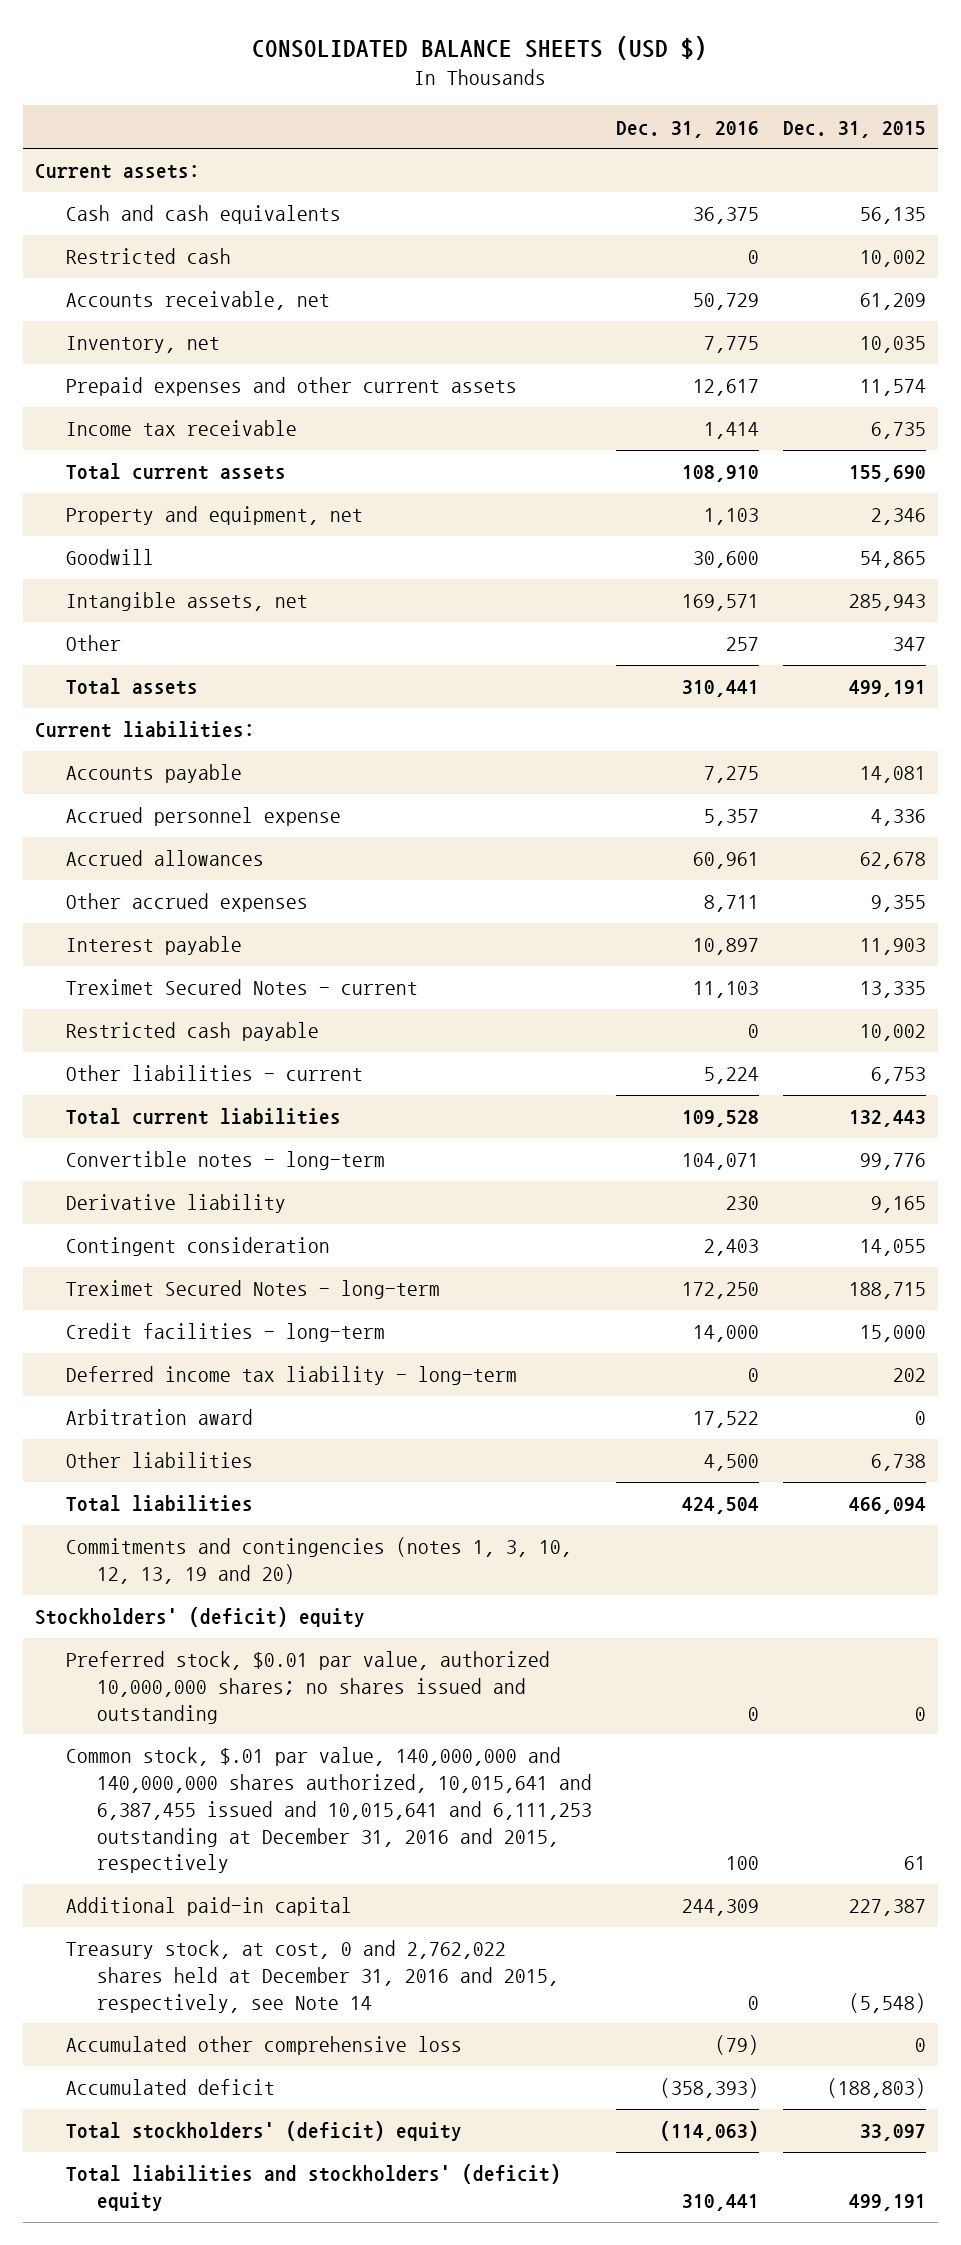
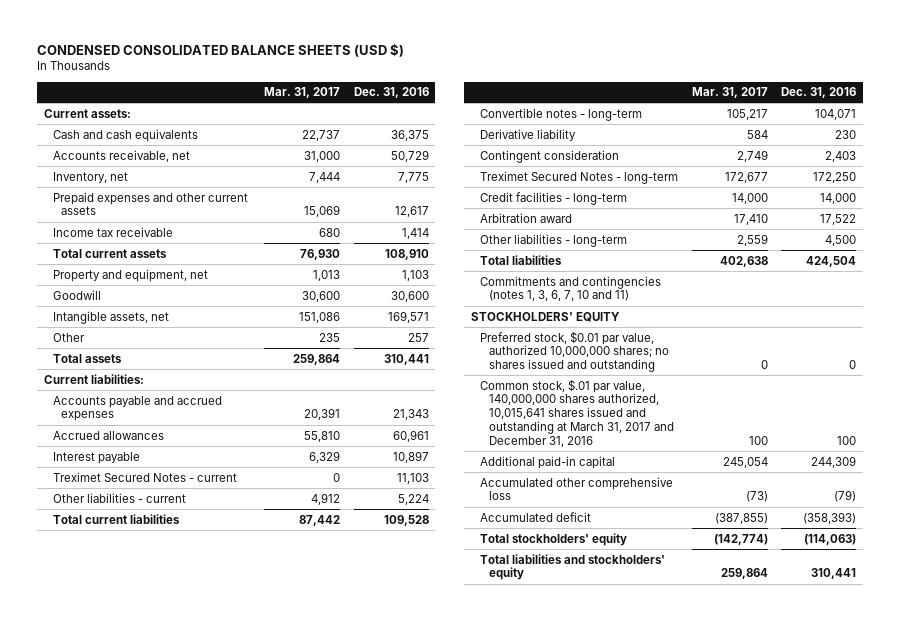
- CONSOLIDATED BALANCE SHEETS (USD $)
+ CONDENSED CONSOLIDATED BALANCE SHEETS (USD $)
- | Dec. 31, 2016 | Dec. 31, 2015
+ | Mar. 31, 2017 | Dec. 31, 2016
- Restricted cash | 0 | 10,002
- Accounts payable | 7,275 | 14,081
- Accrued personnel expense | 5,357 | 4,336
+ Accounts payable and accrued expenses | 20,391 | 21,343
- Other accrued expenses | 8,711 | 9,355
- Restricted cash payable | 0 | 10,002
- Deferred income tax liability - long-term | 0 | 202
- Other liabilities | 4,500 | 6,738
+ Other liabilities - long-term | 2,559 | 4,500
- Commitments and contingencies (notes 1, 3, 10, 12, 13, 19 and 20)
- Stockholders' (deficit) equity
+ Commitments and contingencies (notes 1, 3, 6, 7, 10 and 11)
+ STOCKHOLDERS' EQUITY
- Common stock, $.01 par value, 140,000,000 and 140,000,000 shares authorized, 10,015,641 and 6,387,455 issued and 10,015,641 and 6,111,253 outstanding at December 31, 2016 and 2015, respectively | 100 | 61
+ Common stock, $.01 par value, 140,000,000 shares authorized, 10,015,641 shares issued and outstanding at March 31, 2017 and December 31, 2016 | 100 | 100
- Treasury stock, at cost, 0 and 2,762,022 shares held at December 31, 2016 and 2015, respectively, see Note 14 | 0 | (5,548)
- Total stockholders' (deficit) equity | (114,063) | 33,097
- Total liabilities and stockholders' (deficit) equity | 310,441 | 499,191
+ Total stockholders' equity | (142,774) | (114,063)
+ Total liabilities and stockholders' equity | 259,864 | 310,441

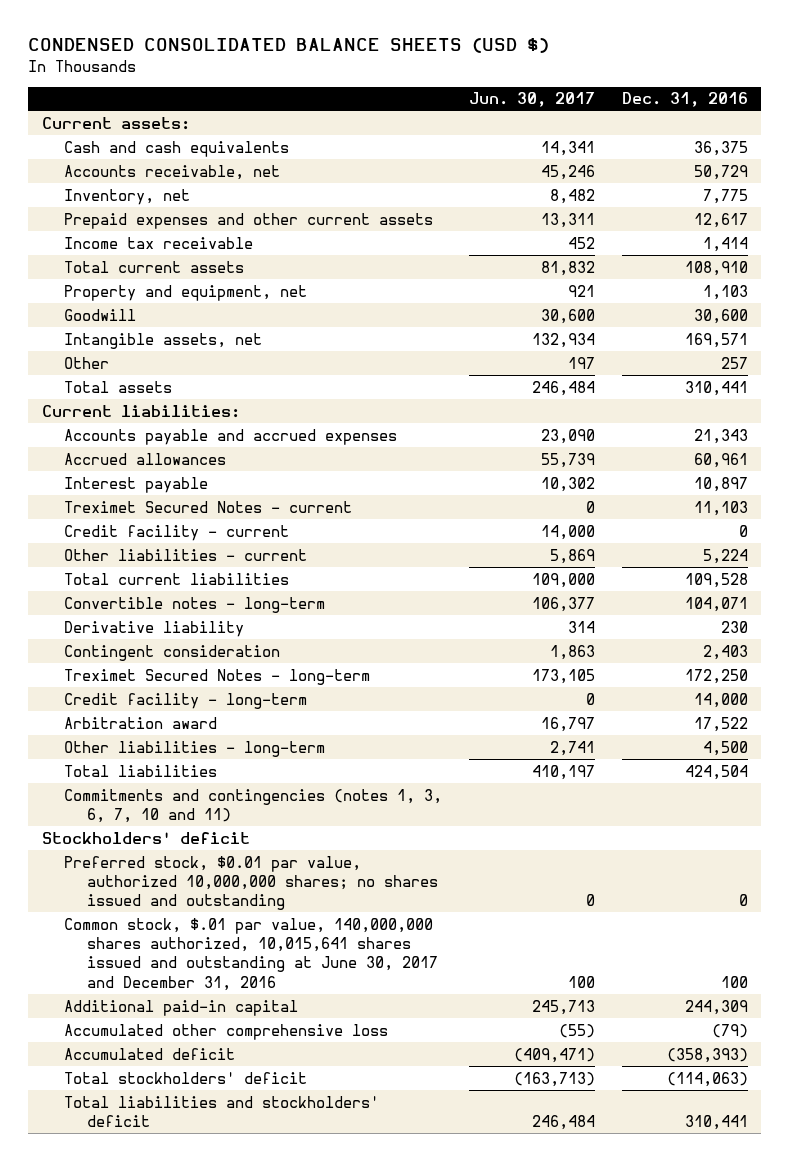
- | Mar. 31, 2017 | Dec. 31, 2016
+ | Jun. 30, 2017 | Dec. 31, 2016
+ Credit facility - current | 14,000 | 0
- Credit facilities - long-term | 14,000 | 14,000
+ Credit facility - long-term | 0 | 14,000
- STOCKHOLDERS' EQUITY
+ Stockholders' deficit
- Common stock, $.01 par value, 140,000,000 shares authorized, 10,015,641 shares issued and outstanding at March 31, 2017 and December 31, 2016 | 100 | 100
+ Common stock, $.01 par value, 140,000,000 shares authorized, 10,015,641 shares issued and outstanding at June 30, 2017 and December 31, 2016 | 100 | 100
- Total stockholders' equity | (142,774) | (114,063)
- Total liabilities and stockholders' equity | 259,864 | 310,441
+ Total stockholders' deficit | (163,713) | (114,063)
+ Total liabilities and stockholders' deficit | 246,484 | 310,441

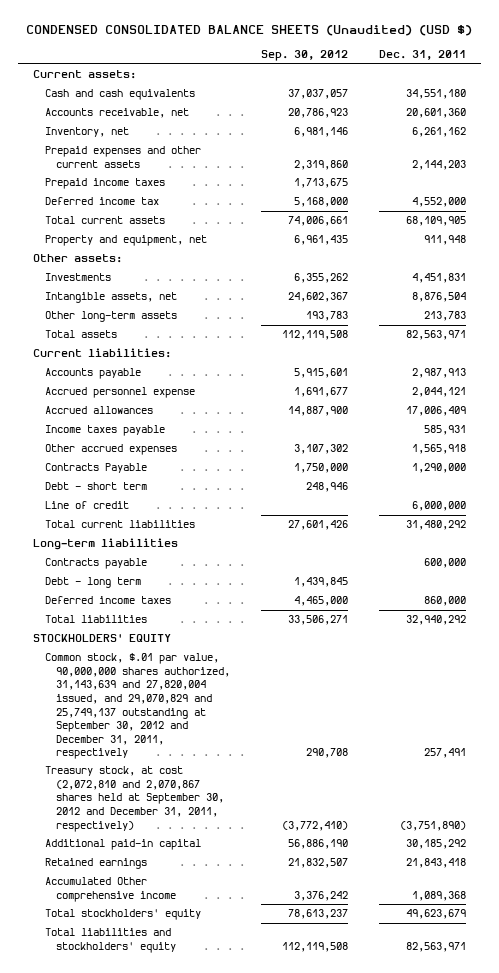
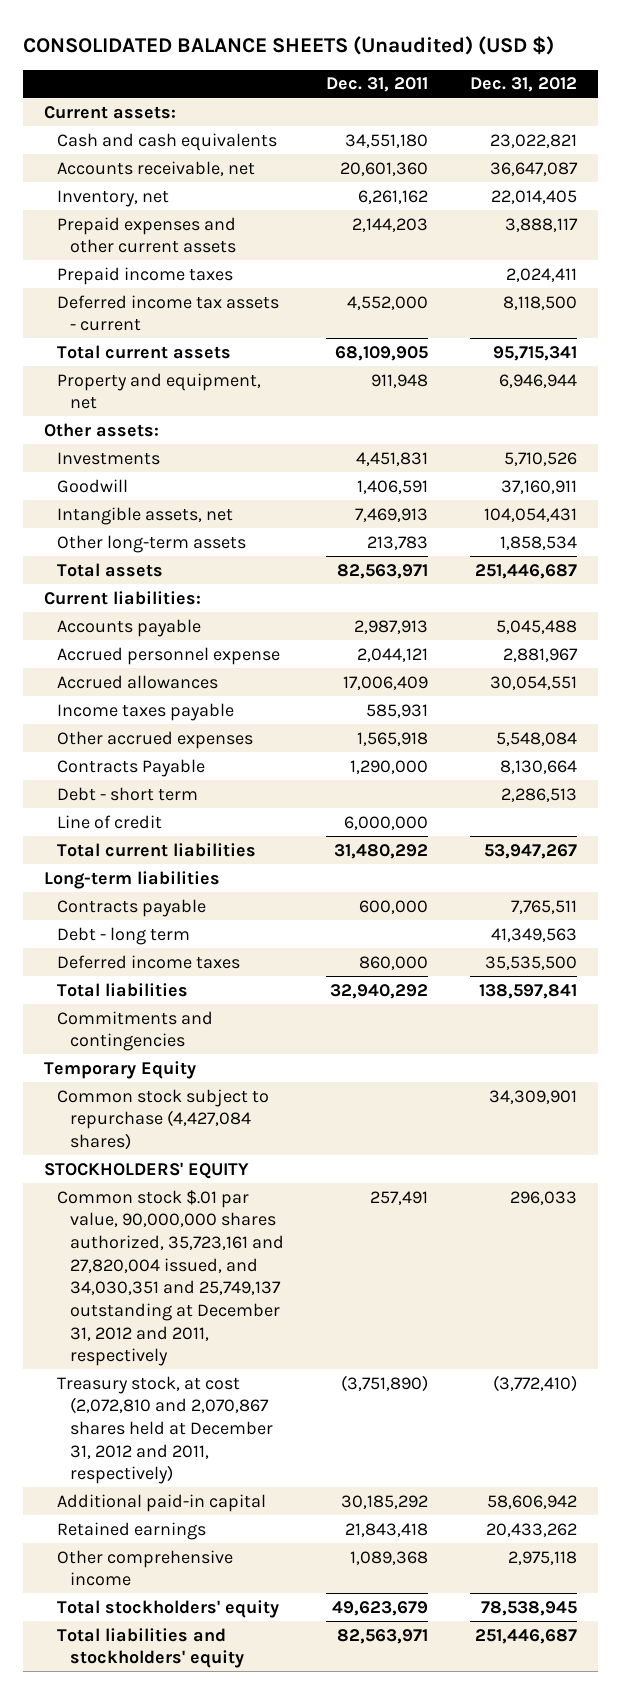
- CONDENSED CONSOLIDATED BALANCE SHEETS (Unaudited) (USD $)
+ CONSOLIDATED BALANCE SHEETS (Unaudited) (USD $)
- | Sep. 30, 2012 | Dec. 31, 2011
+ | Dec. 31, 2011 | Dec. 31, 2012
- Deferred income tax | 5,168,000 | 4,552,000
+ Deferred income tax assets - current | 4,552,000 | 8,118,500
- Intangible assets, net | 24,602,367 | 8,876,504
+ Goodwill | 1,406,591 | 37,160,911
+ Intangible assets, net | 7,469,913 | 104,054,431
+ Commitments and contingencies
+ Temporary Equity
+ Common stock subject to repurchase (4,427,084 shares) | | 34,309,901
- Common stock, $.01 par value, 90,000,000 shares authorized, 31,143,639 and 27,820,004 issued, and 29,070,829 and 25,749,137 outstanding at September 30, 2012 and December 31, 2011, respectively | 290,708 | 257,491
- Treasury stock, at cost (2,072,810 and 2,070,867 shares held at September 30, 2012 and December 31, 2011, respectively) | (3,772,410) | (3,751,890)
+ Common stock $.01 par value, 90,000,000 shares authorized, 35,723,161 and 27,820,004 issued, and 34,030,351 and 25,749,137 outstanding at December 31, 2012 and 2011, respectively | 257,491 | 296,033
+ Treasury stock, at cost (2,072,810 and 2,070,867 shares held at December 31, 2012 and 2011, respectively) | (3,751,890) | (3,772,410)
- Accumulated Other comprehensive income | 3,376,242 | 1,089,368
+ Other comprehensive income | 1,089,368 | 2,975,118

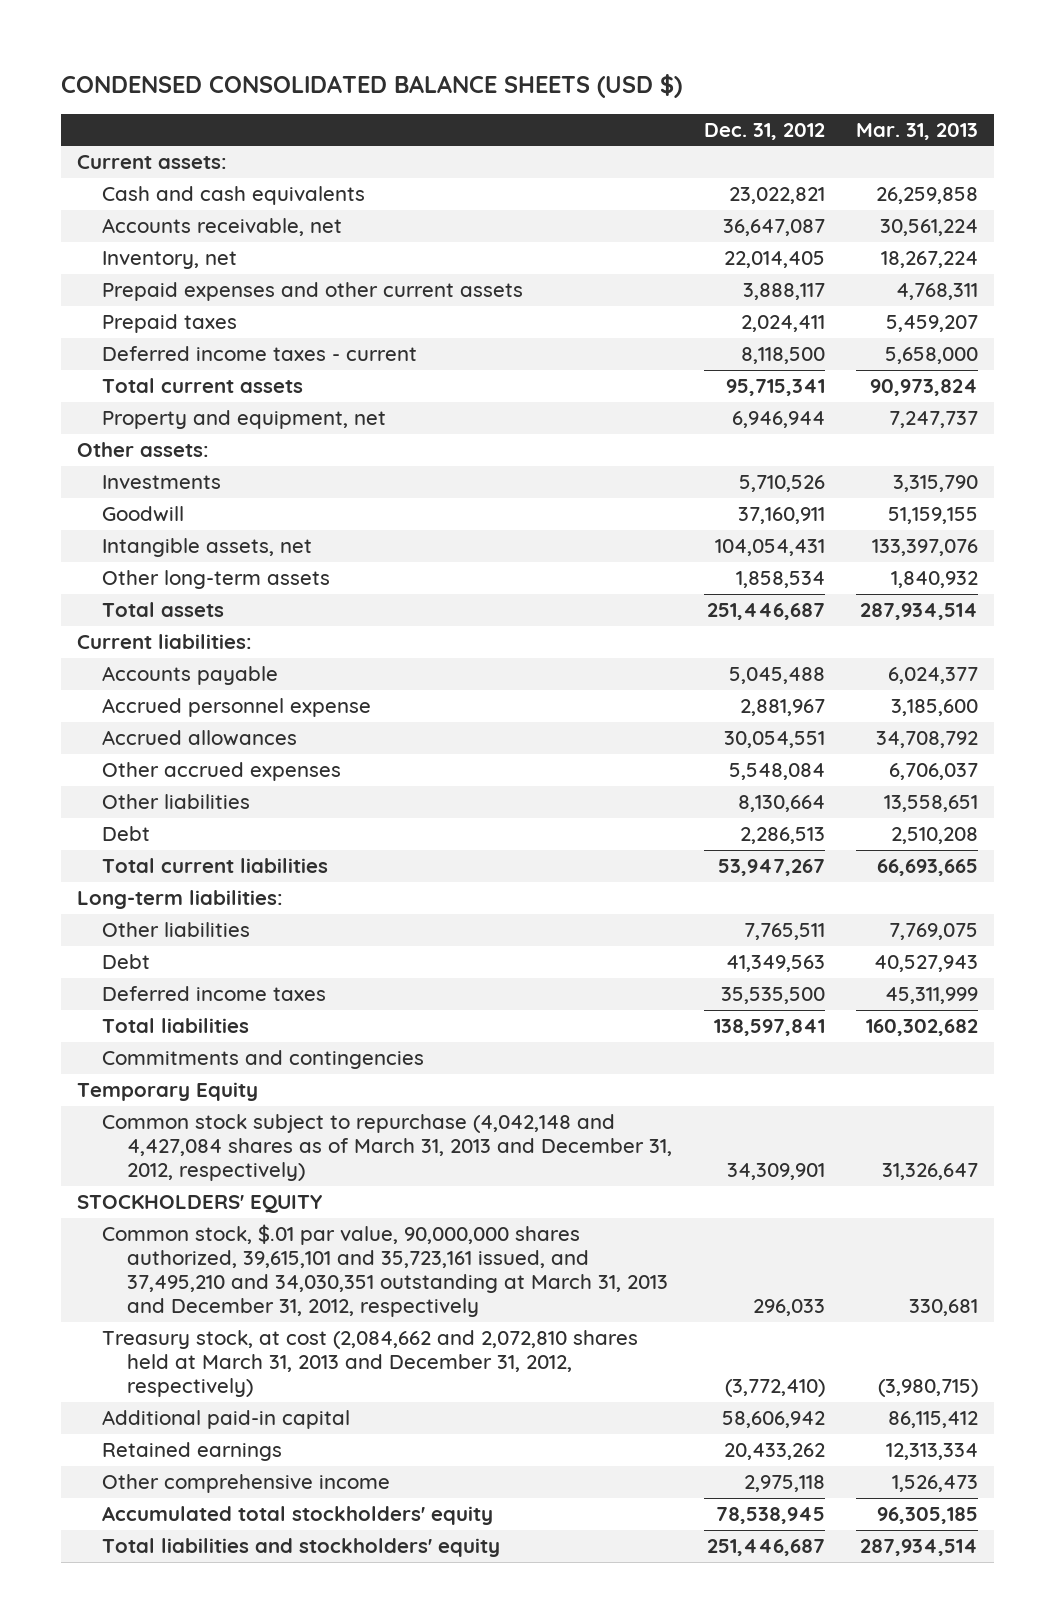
- CONSOLIDATED BALANCE SHEETS (Unaudited) (USD $)
+ CONDENSED CONSOLIDATED BALANCE SHEETS (USD $)
- | Dec. 31, 2011 | Dec. 31, 2012
+ | Dec. 31, 2012 | Mar. 31, 2013
- Prepaid income taxes | | 2,024,411
- Deferred income tax assets - current | 4,552,000 | 8,118,500
+ Prepaid taxes | 2,024,411 | 5,459,207
+ Deferred income taxes - current | 8,118,500 | 5,658,000
- Income taxes payable | 585,931 |
- Contracts Payable | 1,290,000 | 8,130,664
- Debt - short term | | 2,286,513
- Line of credit | 6,000,000 |
+ Other liabilities | 8,130,664 | 13,558,651
+ Debt | 2,286,513 | 2,510,208
- Long-term liabilities
- Contracts payable | 600,000 | 7,765,511
- Debt - long term | | 41,349,563
+ Long-term liabilities:
+ Other liabilities | 7,765,511 | 7,769,075
+ Debt | 41,349,563 | 40,527,943
- Common stock subject to repurchase (4,427,084 shares) | | 34,309,901
+ Common stock subject to repurchase (4,042,148 and 4,427,084 shares as of March 31, 2013 and December 31, 2012, respectively) | 34,309,901 | 31,326,647
- Common stock $.01 par value, 90,000,000 shares authorized, 35,723,161 and 27,820,004 issued, and 34,030,351 and 25,749,137 outstanding at December 31, 2012 and 2011, respectively | 257,491 | 296,033
- Treasury stock, at cost (2,072,810 and 2,070,867 shares held at December 31, 2012 and 2011, respectively) | (3,751,890) | (3,772,410)
+ Common stock, $.01 par value, 90,000,000 shares authorized, 39,615,101 and 35,723,161 issued, and 37,495,210 and 34,030,351 outstanding at March 31, 2013 and December 31, 2012, respectively | 296,033 | 330,681
+ Treasury stock, at cost (2,084,662 and 2,072,810 shares held at March 31, 2013 and December 31, 2012, respectively) | (3,772,410) | (3,980,715)
- Total stockholders' equity | 49,623,679 | 78,538,945
+ Accumulated total stockholders' equity | 78,538,945 | 96,305,185

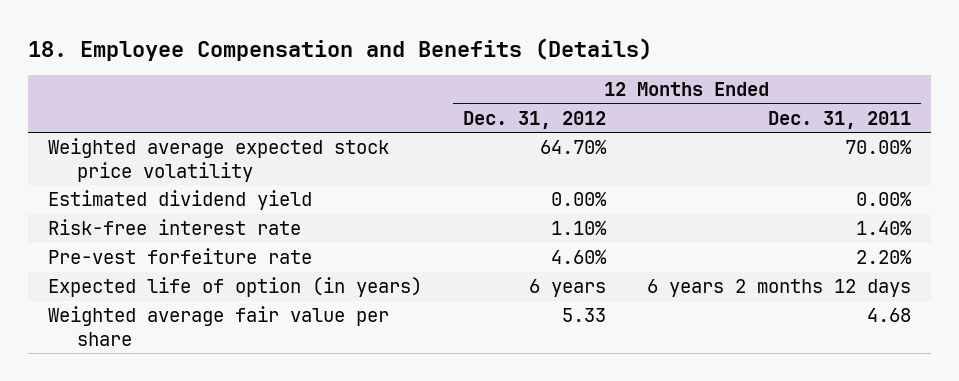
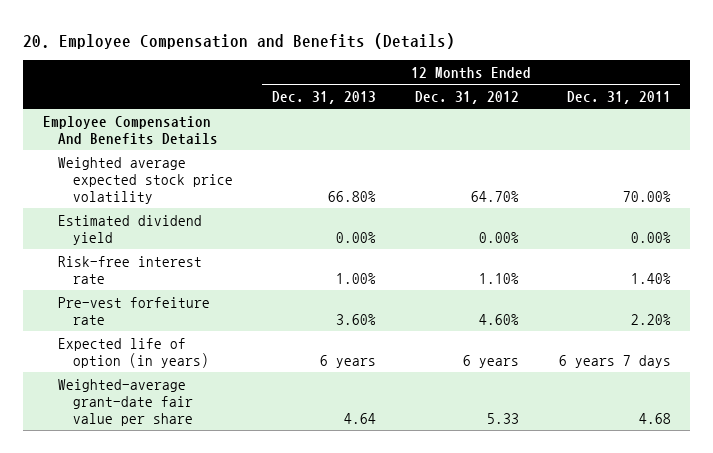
- 18. Employee Compensation and Benefits (Details)
+ 20. Employee Compensation and Benefits (Details)
- | 12 Months Ended Dec. 31, 2012 | 12 Months Ended Dec. 31, 2011
+ | 12 Months Ended Dec. 31, 2013 | 12 Months Ended Dec. 31, 2012 | 12 Months Ended Dec. 31, 2011
+ Employee Compensation And Benefits Details
- Expected life of option (in years) | 6 years | 6 years 2 months 12 days
- Weighted average fair value per share | 5.33 | 4.68
+ Expected life of option (in years) | 6 years | 6 years | 6 years 7 days
+ Weighted-average grant-date fair value per share | 4.64 | 5.33 | 4.68

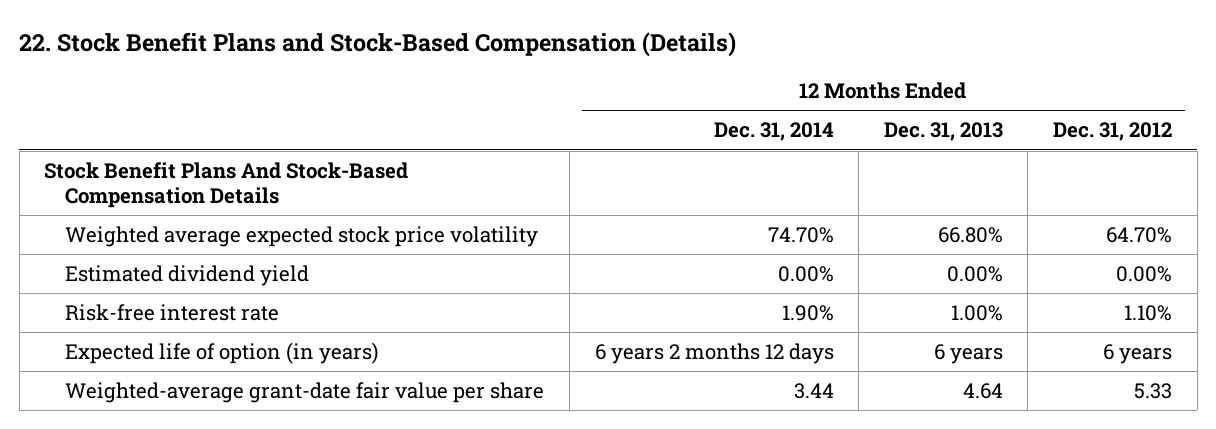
- 20. Employee Compensation and Benefits (Details)
+ 22. Stock Benefit Plans and Stock-Based Compensation (Details)
- | 12 Months Ended Dec. 31, 2013 | 12 Months Ended Dec. 31, 2012 | 12 Months Ended Dec. 31, 2011
+ | 12 Months Ended Dec. 31, 2014 | 12 Months Ended Dec. 31, 2013 | 12 Months Ended Dec. 31, 2012
- Employee Compensation And Benefits Details
+ Stock Benefit Plans And Stock-Based Compensation Details
- Pre-vest forfeiture rate | 3.60% | 4.60% | 2.20%

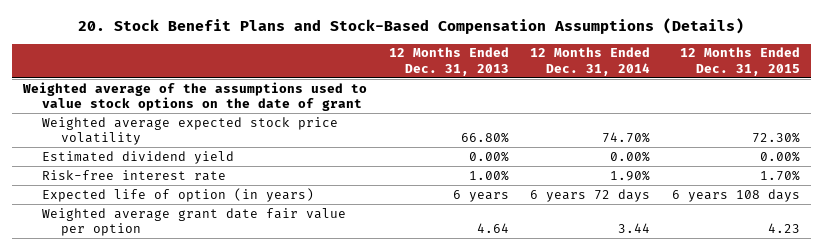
- 22. Stock Benefit Plans and Stock-Based Compensation (Details)
+ 20. Stock Benefit Plans and Stock-Based Compensation Assumptions (Details)
- | 12 Months Ended Dec. 31, 2014 | 12 Months Ended Dec. 31, 2013 | 12 Months Ended Dec. 31, 2012
+ | 12 Months Ended Dec. 31, 2013 | 12 Months Ended Dec. 31, 2014 | 12 Months Ended Dec. 31, 2015
- Stock Benefit Plans And Stock-Based Compensation Details
+ Weighted average of the assumptions used to value stock options on the date of grant
- Expected life of option (in years) | 6 years 2 months 12 days | 6 years | 6 years
- Weighted-average grant-date fair value per share | 3.44 | 4.64 | 5.33
+ Expected life of option (in years) | 6 years | 6 years 72 days | 6 years 108 days
+ Weighted average grant date fair value per option | 4.64 | 3.44 | 4.23

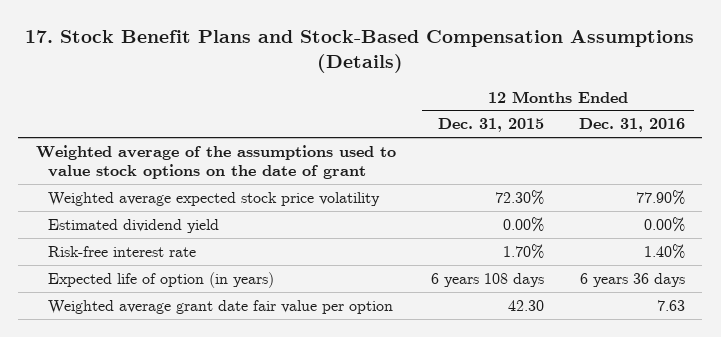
- 20. Stock Benefit Plans and Stock-Based Compensation Assumptions (Details)
+ 17. Stock Benefit Plans and Stock-Based Compensation Assumptions (Details)
- | 12 Months Ended Dec. 31, 2013 | 12 Months Ended Dec. 31, 2014 | 12 Months Ended Dec. 31, 2015
+ | 12 Months Ended Dec. 31, 2015 | 12 Months Ended Dec. 31, 2016
- Weighted average grant date fair value per option | 4.64 | 3.44 | 4.23
+ Weighted average grant date fair value per option | 42.30 | 7.63

